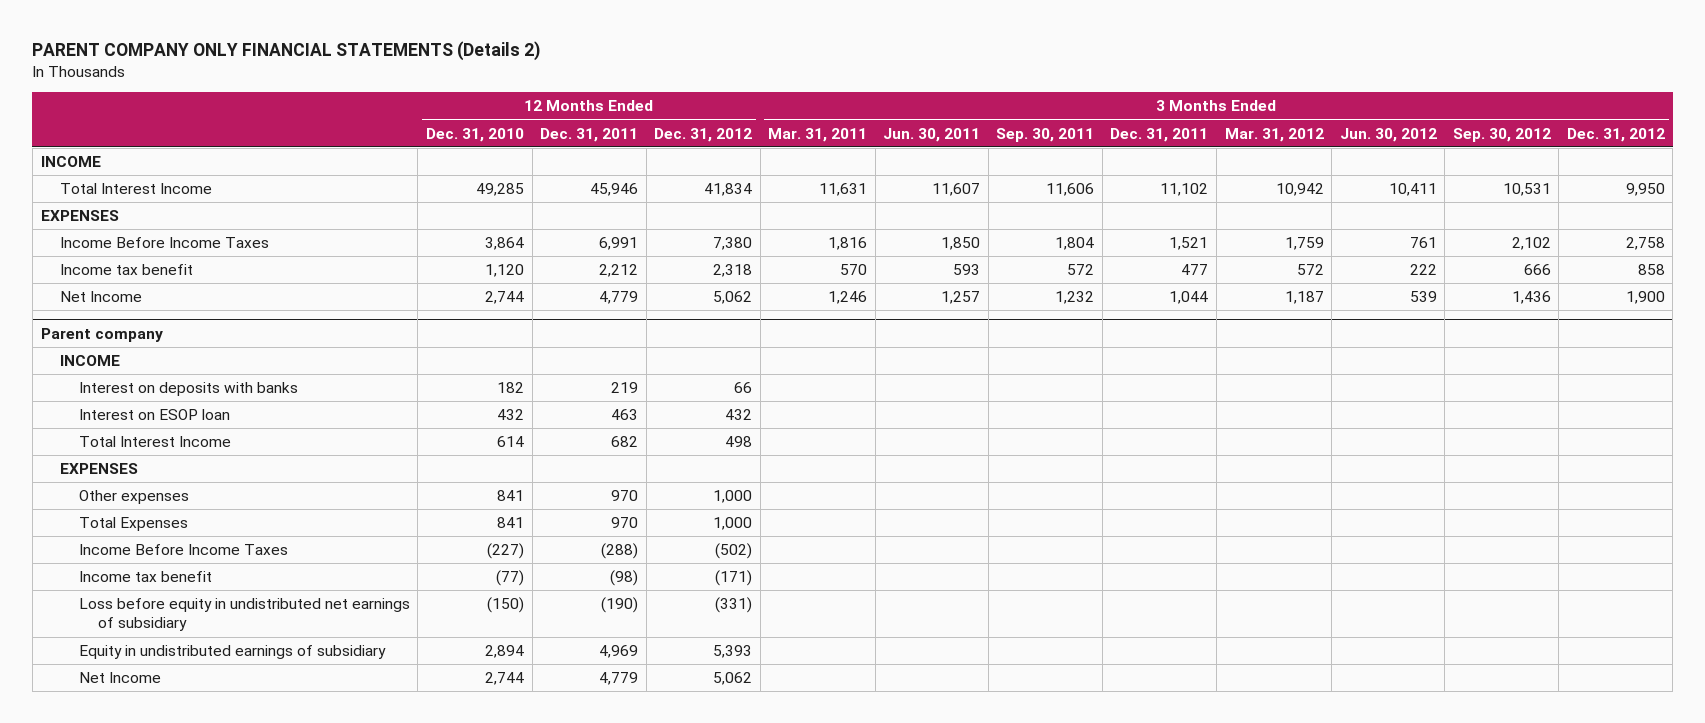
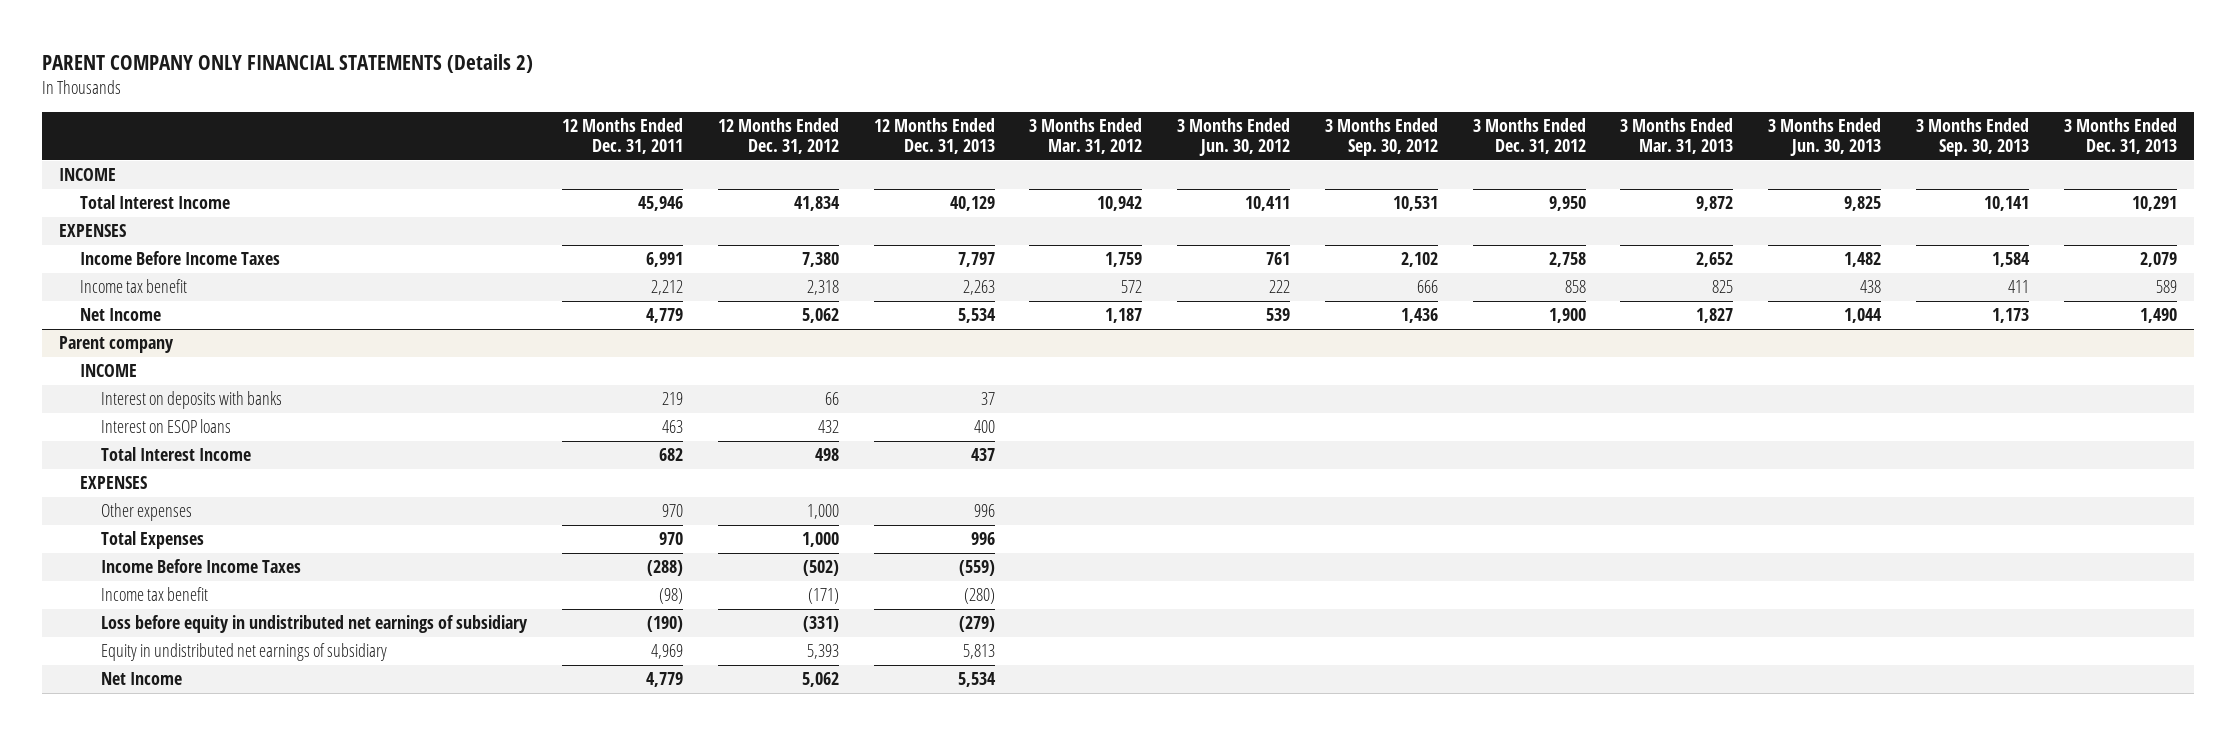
- | 12 Months Ended Dec. 31, 2010 | 12 Months Ended Dec. 31, 2011 | 12 Months Ended Dec. 31, 2012 | 3 Months Ended Mar. 31, 2011 | 3 Months Ended Jun. 30, 2011 | 3 Months Ended Sep. 30, 2011 | 3 Months Ended Dec. 31, 2011 | 3 Months Ended Mar. 31, 2012 | 3 Months Ended Jun. 30, 2012 | 3 Months Ended Sep. 30, 2012 | 3 Months Ended Dec. 31, 2012
+ | 12 Months Ended Dec. 31, 2011 | 12 Months Ended Dec. 31, 2012 | 12 Months Ended Dec. 31, 2013 | 3 Months Ended Mar. 31, 2012 | 3 Months Ended Jun. 30, 2012 | 3 Months Ended Sep. 30, 2012 | 3 Months Ended Dec. 31, 2012 | 3 Months Ended Mar. 31, 2013 | 3 Months Ended Jun. 30, 2013 | 3 Months Ended Sep. 30, 2013 | 3 Months Ended Dec. 31, 2013
@ Parent company
- Interest on ESOP loan | 432 | 463 | 432 | | | | | | | |
+ Interest on ESOP loans | 463 | 432 | 400 | | | | | | | |
- Equity in undistributed earnings of subsidiary | 2,894 | 4,969 | 5,393 | | | | | | | |
+ Equity in undistributed net earnings of subsidiary | 4,969 | 5,393 | 5,813 | | | | | | | |

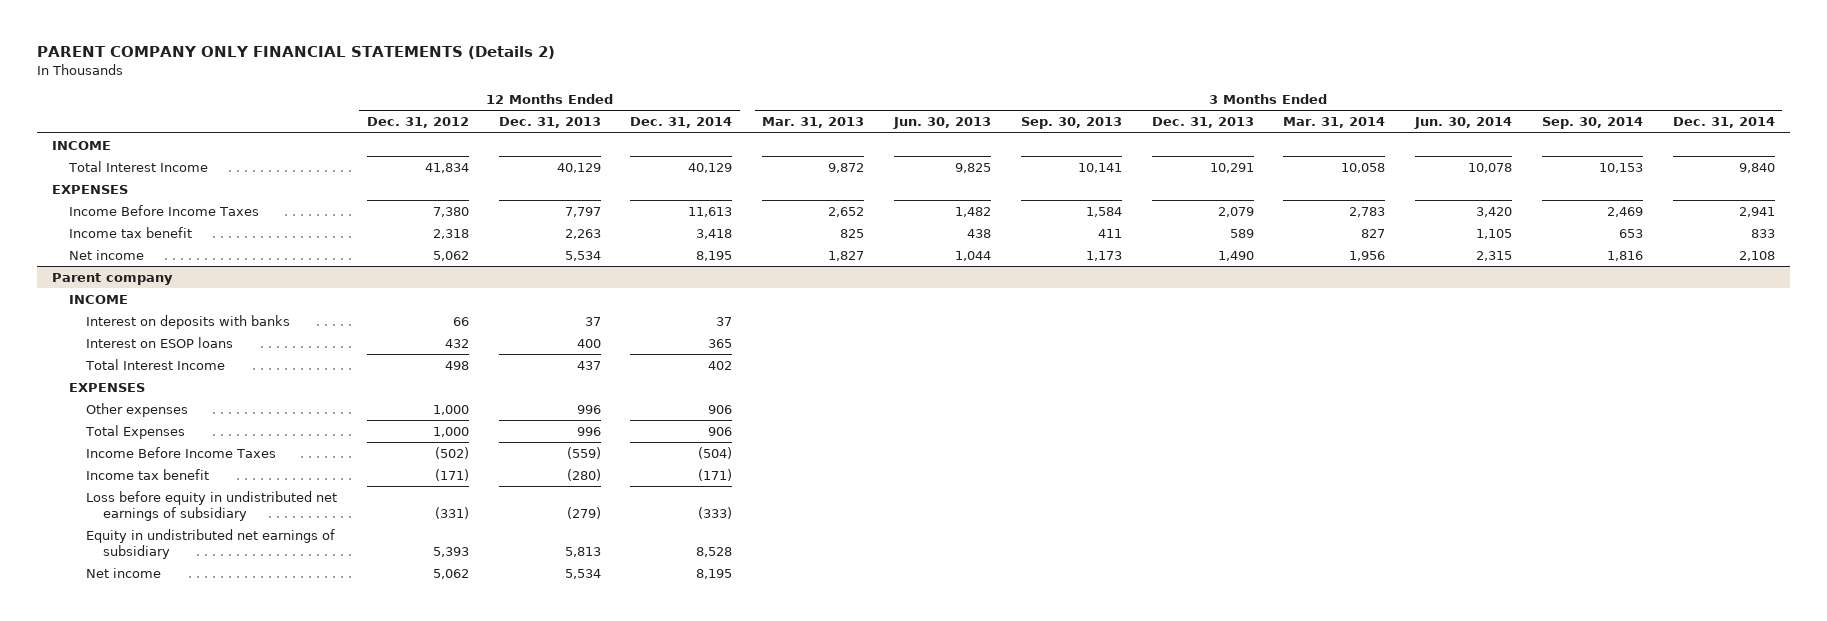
- | 12 Months Ended Dec. 31, 2011 | 12 Months Ended Dec. 31, 2012 | 12 Months Ended Dec. 31, 2013 | 3 Months Ended Mar. 31, 2012 | 3 Months Ended Jun. 30, 2012 | 3 Months Ended Sep. 30, 2012 | 3 Months Ended Dec. 31, 2012 | 3 Months Ended Mar. 31, 2013 | 3 Months Ended Jun. 30, 2013 | 3 Months Ended Sep. 30, 2013 | 3 Months Ended Dec. 31, 2013
+ | 12 Months Ended Dec. 31, 2012 | 12 Months Ended Dec. 31, 2013 | 12 Months Ended Dec. 31, 2014 | 3 Months Ended Mar. 31, 2013 | 3 Months Ended Jun. 30, 2013 | 3 Months Ended Sep. 30, 2013 | 3 Months Ended Dec. 31, 2013 | 3 Months Ended Mar. 31, 2014 | 3 Months Ended Jun. 30, 2014 | 3 Months Ended Sep. 30, 2014 | 3 Months Ended Dec. 31, 2014
- Net Income | 4,779 | 5,062 | 5,534 | 1,187 | 539 | 1,436 | 1,900 | 1,827 | 1,044 | 1,173 | 1,490
+ Net income | 5,062 | 5,534 | 8,195 | 1,827 | 1,044 | 1,173 | 1,490 | 1,956 | 2,315 | 1,816 | 2,108
@ Parent company
- Net Income | 4,779 | 5,062 | 5,534 | | | | | | | |
+ Net income | 5,062 | 5,534 | 8,195 | | | | | | | |

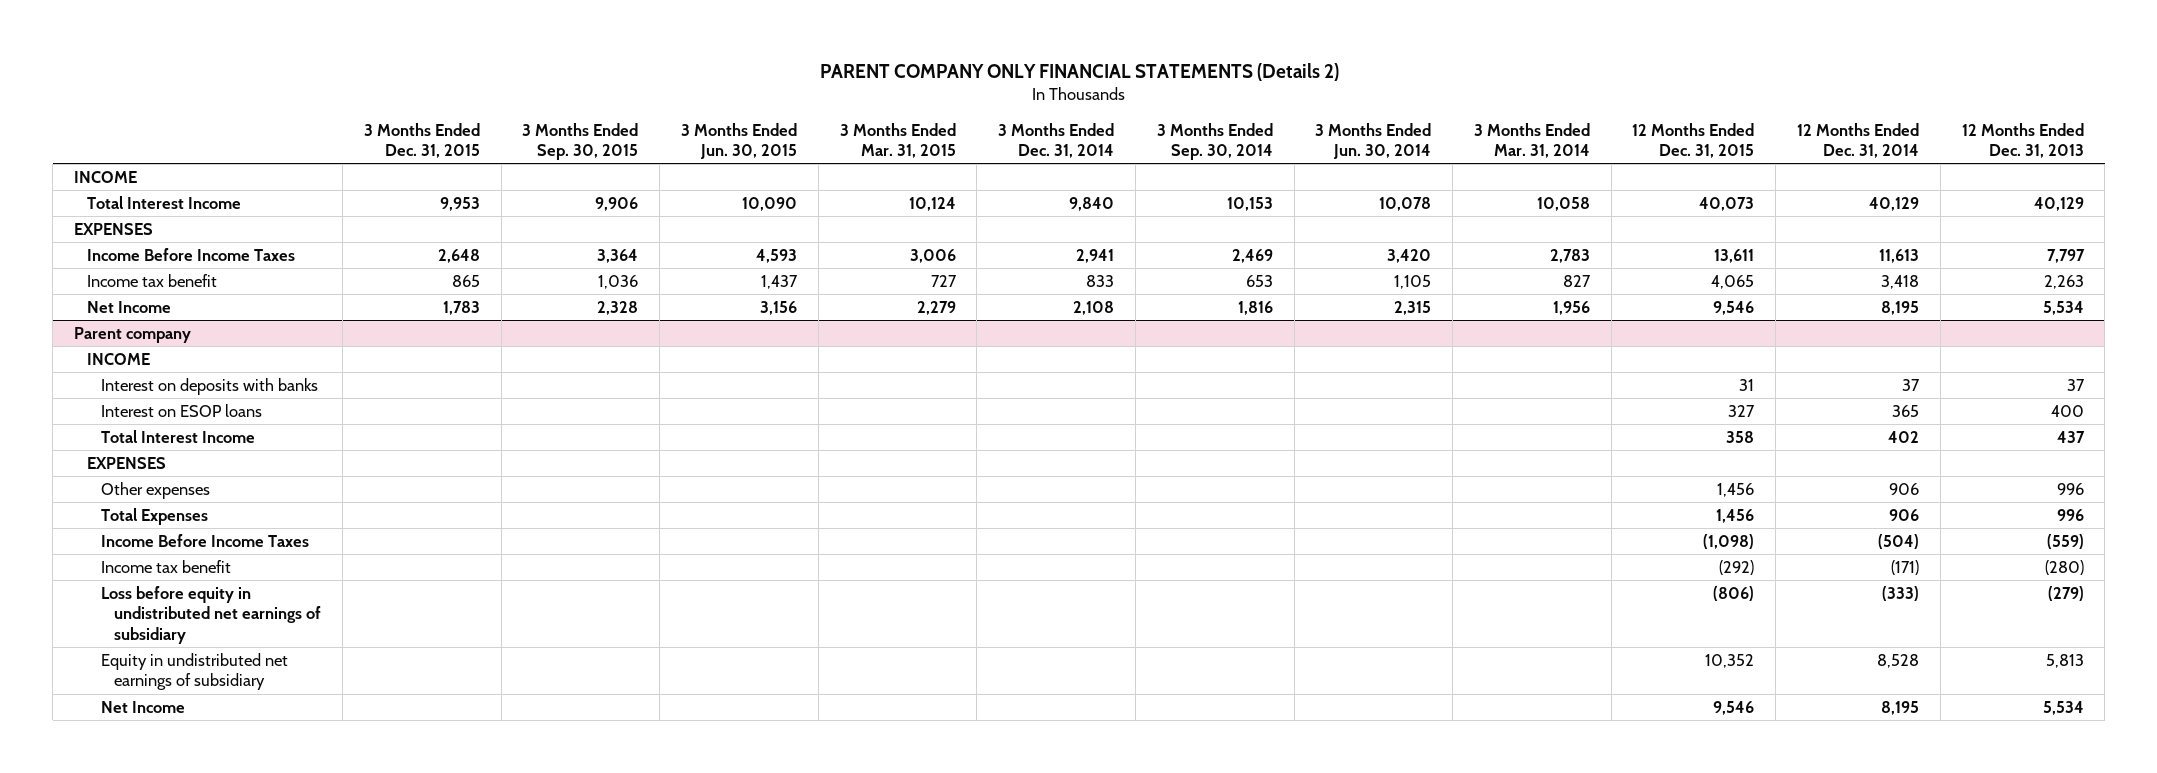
- | 12 Months Ended Dec. 31, 2012 | 12 Months Ended Dec. 31, 2013 | 12 Months Ended Dec. 31, 2014 | 3 Months Ended Mar. 31, 2013 | 3 Months Ended Jun. 30, 2013 | 3 Months Ended Sep. 30, 2013 | 3 Months Ended Dec. 31, 2013 | 3 Months Ended Mar. 31, 2014 | 3 Months Ended Jun. 30, 2014 | 3 Months Ended Sep. 30, 2014 | 3 Months Ended Dec. 31, 2014
+ | 3 Months Ended Dec. 31, 2015 | 3 Months Ended Sep. 30, 2015 | 3 Months Ended Jun. 30, 2015 | 3 Months Ended Mar. 31, 2015 | 3 Months Ended Dec. 31, 2014 | 3 Months Ended Sep. 30, 2014 | 3 Months Ended Jun. 30, 2014 | 3 Months Ended Mar. 31, 2014 | 12 Months Ended Dec. 31, 2015 | 12 Months Ended Dec. 31, 2014 | 12 Months Ended Dec. 31, 2013
- Net income | 5,062 | 5,534 | 8,195 | 1,827 | 1,044 | 1,173 | 1,490 | 1,956 | 2,315 | 1,816 | 2,108
+ Net Income | 1,783 | 2,328 | 3,156 | 2,279 | 2,108 | 1,816 | 2,315 | 1,956 | 9,546 | 8,195 | 5,534
@ Parent company
- Net income | 5,062 | 5,534 | 8,195 | | | | | | | |
+ Net Income | | | | | | | | | 9,546 | 8,195 | 5,534

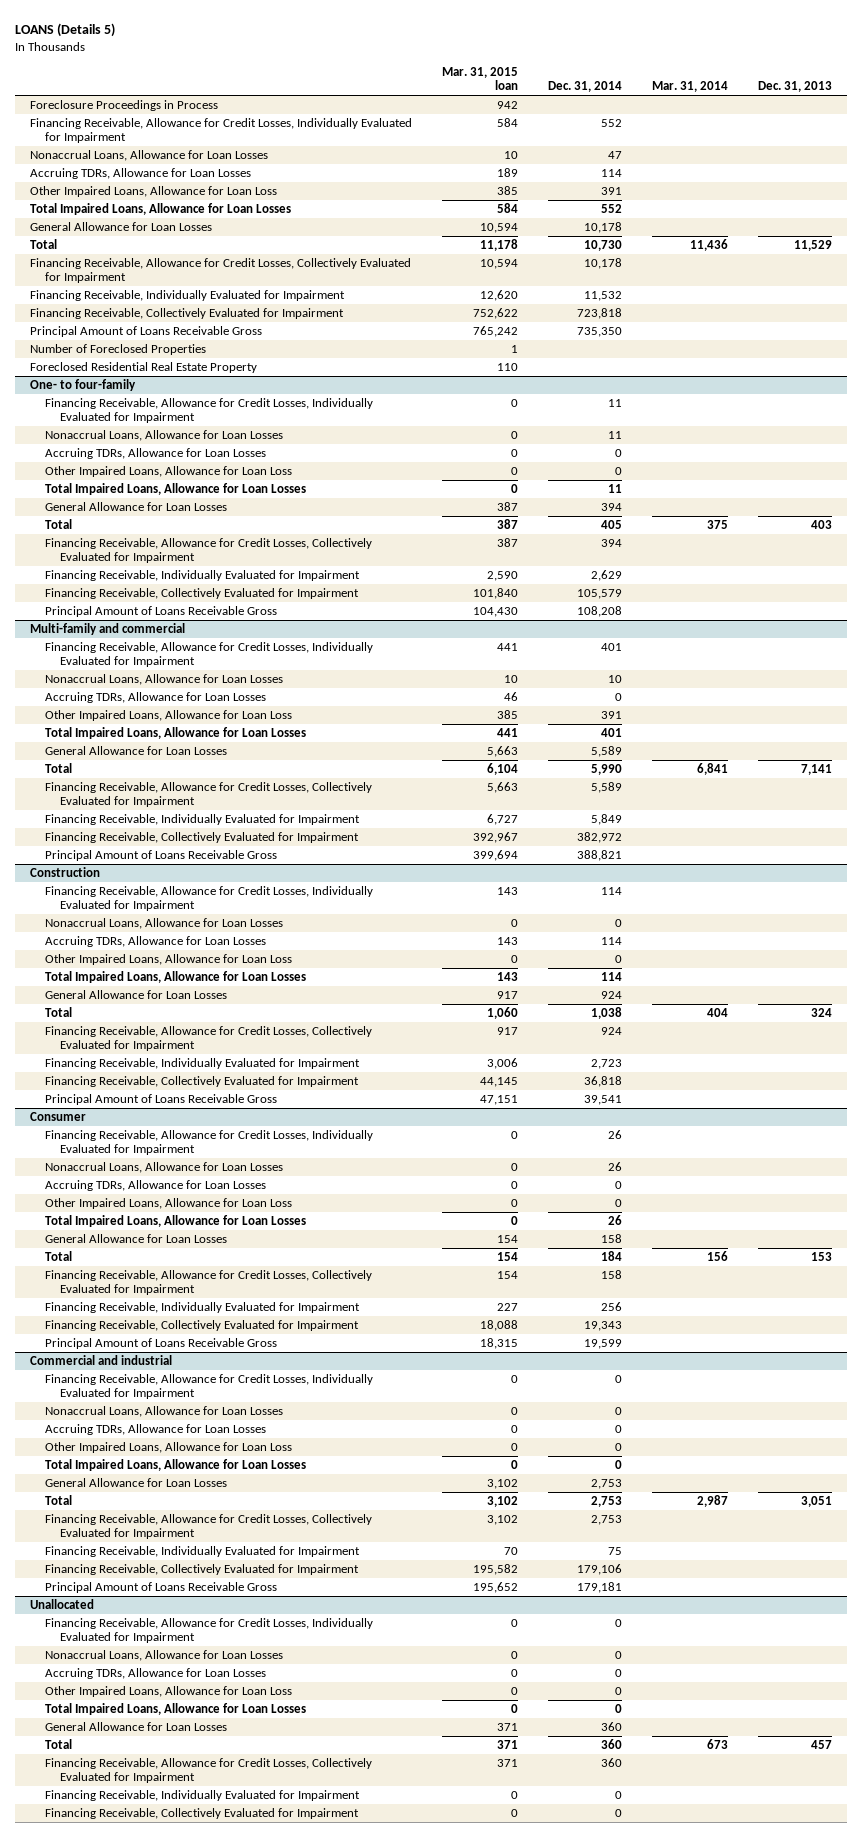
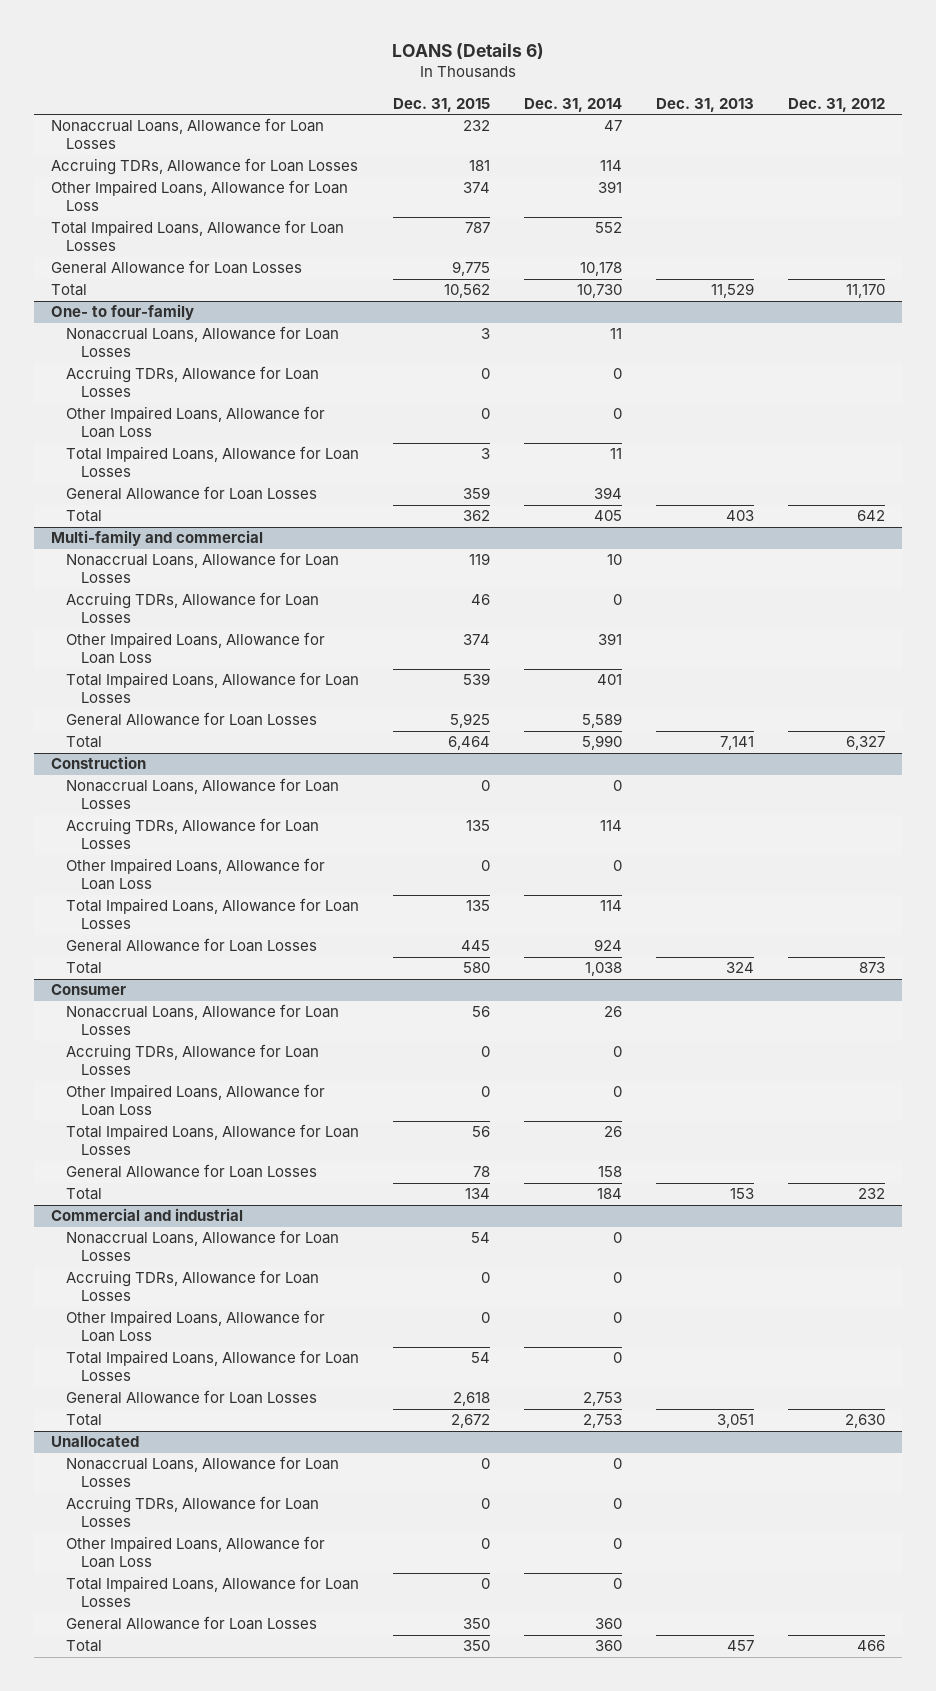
- LOANS (Details 5)
+ LOANS (Details 6)
- | Mar. 31, 2015 loan | Dec. 31, 2014 | Mar. 31, 2014 | Dec. 31, 2013
+ | Dec. 31, 2015 | Dec. 31, 2014 | Dec. 31, 2013 | Dec. 31, 2012
- Foreclosure Proceedings in Process | 942 | | |
- Financing Receivable, Allowance for Credit Losses, Individually Evaluated for Impairment | 584 | 552 | |
- Financing Receivable, Allowance for Credit Losses, Collectively Evaluated for Impairment | 10,594 | 10,178 | |
- Financing Receivable, Individually Evaluated for Impairment | 12,620 | 11,532 | |
- Financing Receivable, Collectively Evaluated for Impairment | 752,622 | 723,818 | |
- Principal Amount of Loans Receivable Gross | 765,242 | 735,350 | |
- Number of Foreclosed Properties | 1 | | |
- Foreclosed Residential Real Estate Property | 110 | | |
@ One- to four-family
- Financing Receivable, Allowance for Credit Losses, Individually Evaluated for Impairment | 0 | 11 | |
- Financing Receivable, Allowance for Credit Losses, Collectively Evaluated for Impairment | 387 | 394 | |
- Financing Receivable, Individually Evaluated for Impairment | 2,590 | 2,629 | |
- Financing Receivable, Collectively Evaluated for Impairment | 101,840 | 105,579 | |
- Principal Amount of Loans Receivable Gross | 104,430 | 108,208 | |
@ Multi-family and commercial
- Financing Receivable, Allowance for Credit Losses, Individually Evaluated for Impairment | 441 | 401 | |
- Financing Receivable, Allowance for Credit Losses, Collectively Evaluated for Impairment | 5,663 | 5,589 | |
- Financing Receivable, Individually Evaluated for Impairment | 6,727 | 5,849 | |
- Financing Receivable, Collectively Evaluated for Impairment | 392,967 | 382,972 | |
- Principal Amount of Loans Receivable Gross | 399,694 | 388,821 | |
@ Construction
- Financing Receivable, Allowance for Credit Losses, Individually Evaluated for Impairment | 143 | 114 | |
- Financing Receivable, Allowance for Credit Losses, Collectively Evaluated for Impairment | 917 | 924 | |
- Financing Receivable, Individually Evaluated for Impairment | 3,006 | 2,723 | |
- Financing Receivable, Collectively Evaluated for Impairment | 44,145 | 36,818 | |
- Principal Amount of Loans Receivable Gross | 47,151 | 39,541 | |
@ Consumer
- Financing Receivable, Allowance for Credit Losses, Individually Evaluated for Impairment | 0 | 26 | |
- Financing Receivable, Allowance for Credit Losses, Collectively Evaluated for Impairment | 154 | 158 | |
- Financing Receivable, Individually Evaluated for Impairment | 227 | 256 | |
- Financing Receivable, Collectively Evaluated for Impairment | 18,088 | 19,343 | |
- Principal Amount of Loans Receivable Gross | 18,315 | 19,599 | |
@ Commercial and industrial
- Financing Receivable, Allowance for Credit Losses, Individually Evaluated for Impairment | 0 | 0 | |
- Financing Receivable, Allowance for Credit Losses, Collectively Evaluated for Impairment | 3,102 | 2,753 | |
- Financing Receivable, Individually Evaluated for Impairment | 70 | 75 | |
- Financing Receivable, Collectively Evaluated for Impairment | 195,582 | 179,106 | |
- Principal Amount of Loans Receivable Gross | 195,652 | 179,181 | |
@ Unallocated
- Financing Receivable, Allowance for Credit Losses, Individually Evaluated for Impairment | 0 | 0 | |
- Financing Receivable, Allowance for Credit Losses, Collectively Evaluated for Impairment | 371 | 360 | |
- Financing Receivable, Individually Evaluated for Impairment | 0 | 0 | |
- Financing Receivable, Collectively Evaluated for Impairment | 0 | 0 | |

